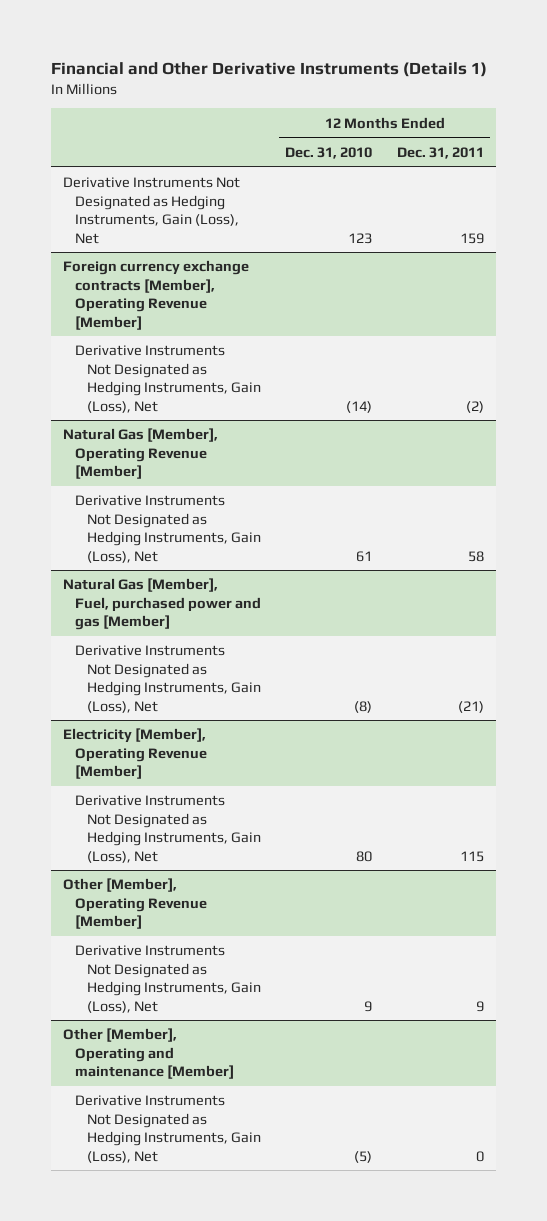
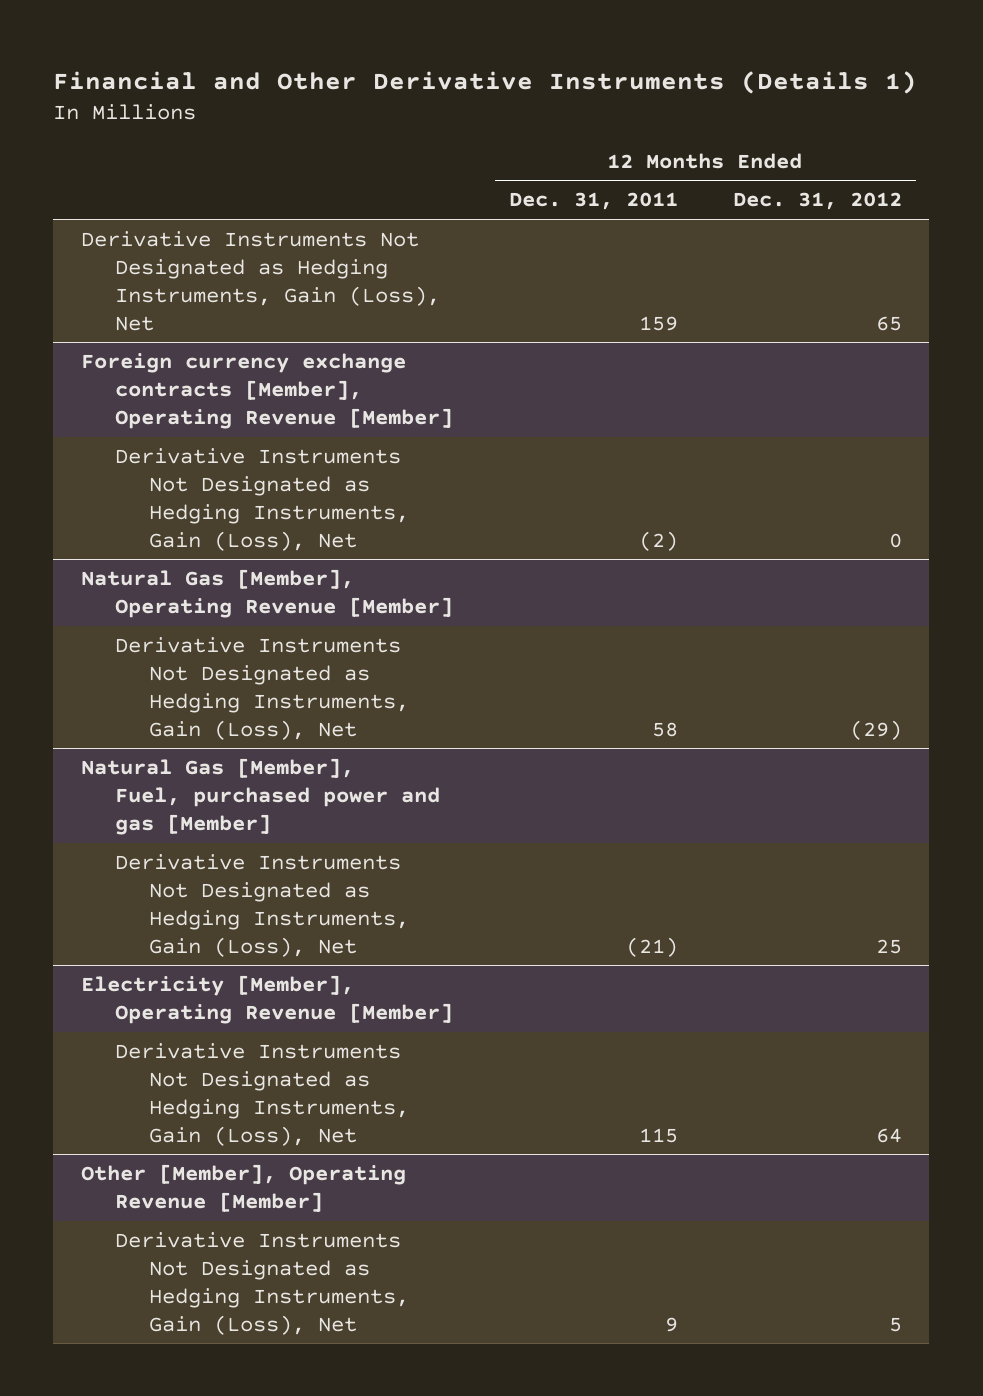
- | 12 Months Ended Dec. 31, 2010 | 12 Months Ended Dec. 31, 2011
+ | 12 Months Ended Dec. 31, 2011 | 12 Months Ended Dec. 31, 2012
- Other [Member], Operating and maintenance [Member]
- Derivative Instruments Not Designated as Hedging Instruments, Gain (Loss), Net | (5) | 0

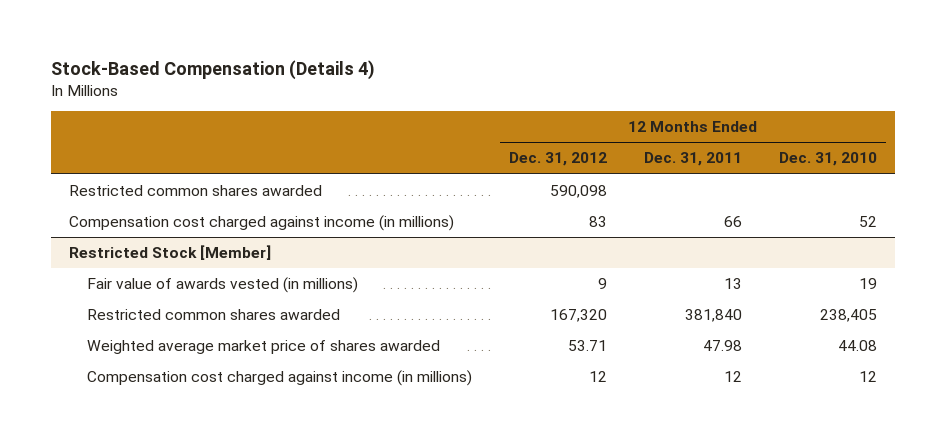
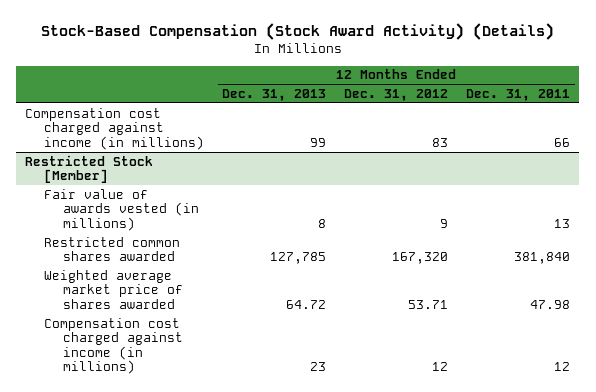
- Stock-Based Compensation (Details 4)
+ Stock-Based Compensation (Stock Award Activity) (Details)
- | 12 Months Ended Dec. 31, 2012 | 12 Months Ended Dec. 31, 2011 | 12 Months Ended Dec. 31, 2010
+ | 12 Months Ended Dec. 31, 2013 | 12 Months Ended Dec. 31, 2012 | 12 Months Ended Dec. 31, 2011
- Restricted common shares awarded | 590,098 | |

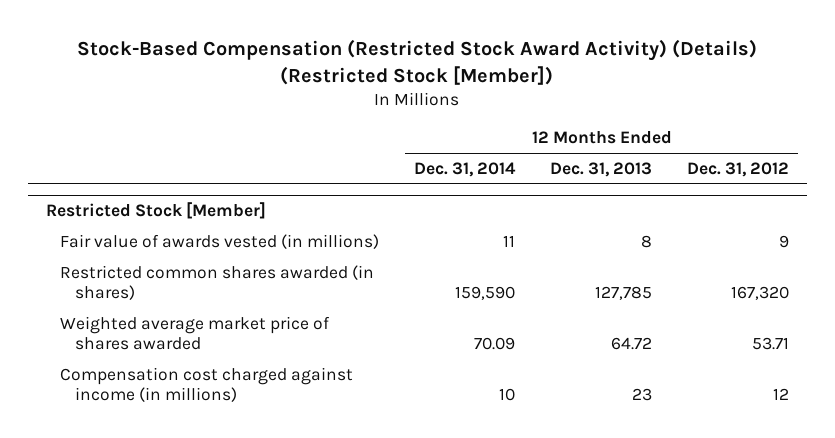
- Stock-Based Compensation (Stock Award Activity) (Details)
+ Stock-Based Compensation (Restricted Stock Award Activity) (Details) (Restricted Stock [Member])
- | 12 Months Ended Dec. 31, 2013 | 12 Months Ended Dec. 31, 2012 | 12 Months Ended Dec. 31, 2011
+ | 12 Months Ended Dec. 31, 2014 | 12 Months Ended Dec. 31, 2013 | 12 Months Ended Dec. 31, 2012
- Compensation cost charged against income (in millions) | 99 | 83 | 66
@ Restricted Stock [Member]
- Restricted common shares awarded | 127,785 | 167,320 | 381,840
+ Restricted common shares awarded (in shares) | 159,590 | 127,785 | 167,320

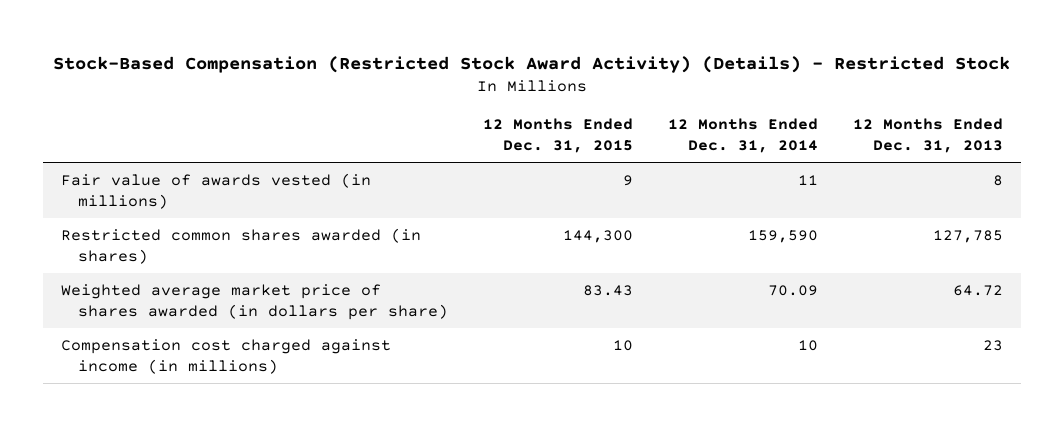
- Stock-Based Compensation (Restricted Stock Award Activity) (Details) (Restricted Stock [Member])
+ Stock-Based Compensation (Restricted Stock Award Activity) (Details) - Restricted Stock
- | 12 Months Ended Dec. 31, 2014 | 12 Months Ended Dec. 31, 2013 | 12 Months Ended Dec. 31, 2012
+ | 12 Months Ended Dec. 31, 2015 | 12 Months Ended Dec. 31, 2014 | 12 Months Ended Dec. 31, 2013
- Restricted Stock [Member]
- Weighted average market price of shares awarded | 70.09 | 64.72 | 53.71
+ Weighted average market price of shares awarded (in dollars per share) | 83.43 | 70.09 | 64.72

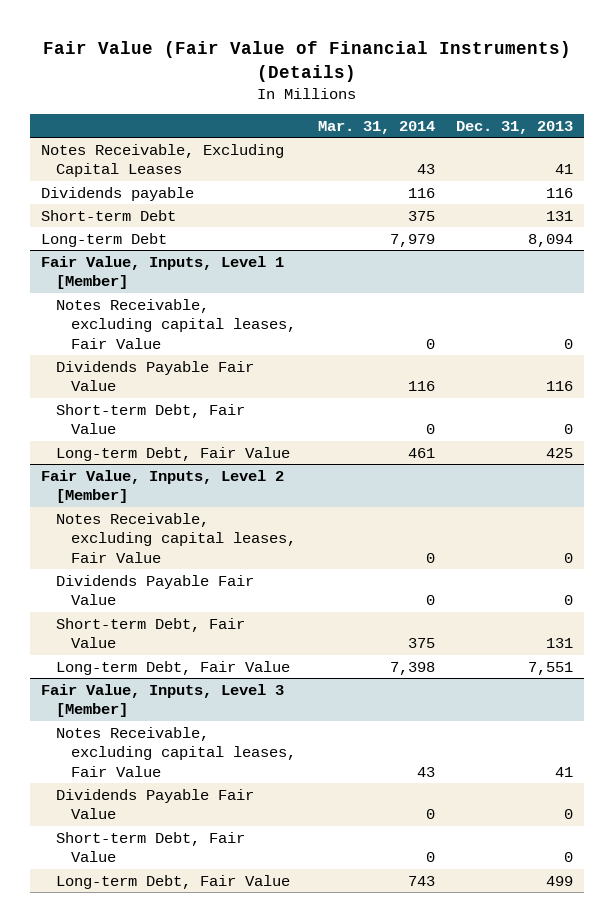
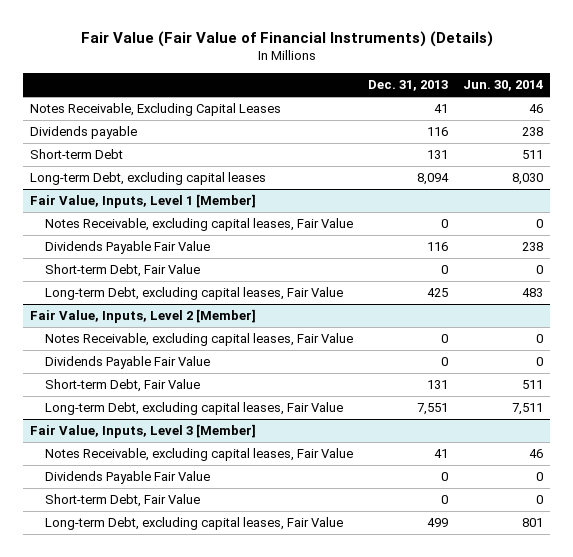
- | Mar. 31, 2014 | Dec. 31, 2013
+ | Dec. 31, 2013 | Jun. 30, 2014
- Long-term Debt | 7,979 | 8,094
+ Long-term Debt, excluding capital leases | 8,094 | 8,030
@ Fair Value, Inputs, Level 1 [Member]
- Long-term Debt, Fair Value | 461 | 425
+ Long-term Debt, excluding capital leases, Fair Value | 425 | 483
@ Fair Value, Inputs, Level 2 [Member]
- Long-term Debt, Fair Value | 7,398 | 7,551
+ Long-term Debt, excluding capital leases, Fair Value | 7,551 | 7,511
@ Fair Value, Inputs, Level 3 [Member]
- Long-term Debt, Fair Value | 743 | 499
+ Long-term Debt, excluding capital leases, Fair Value | 499 | 801

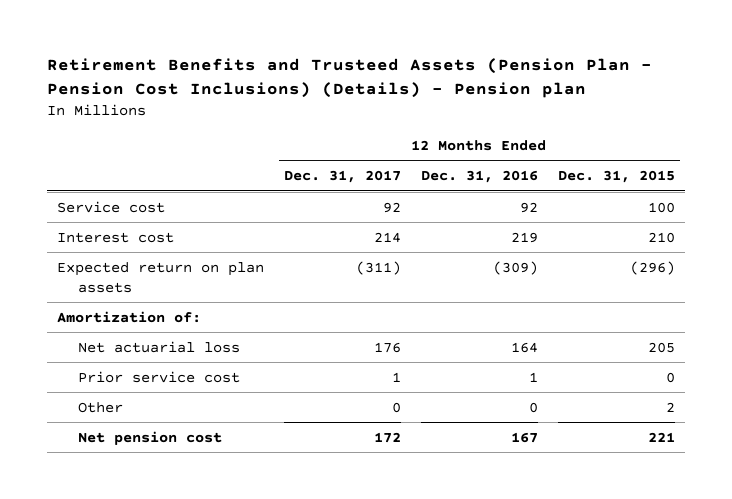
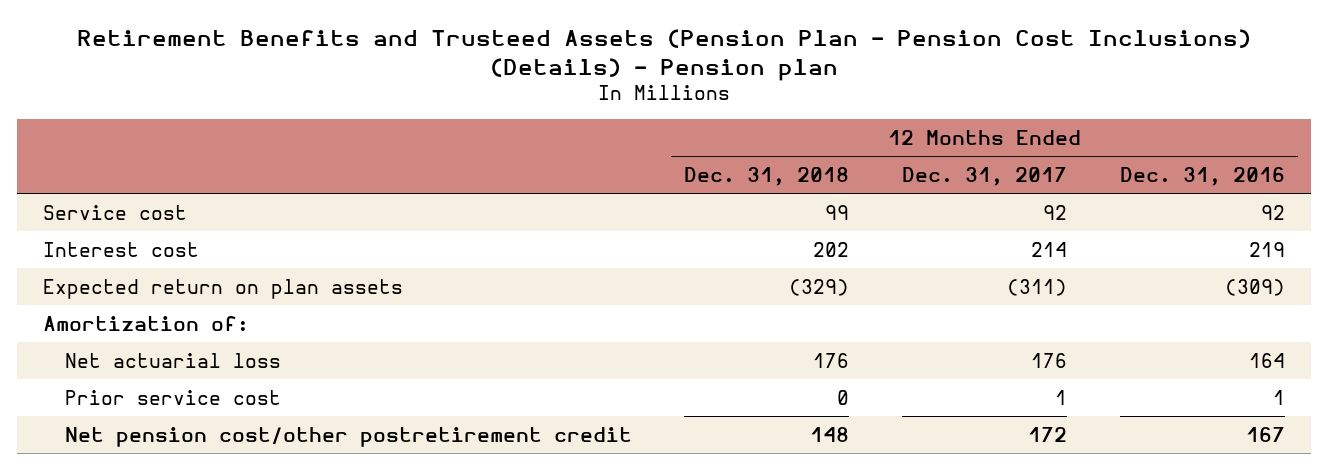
- | 12 Months Ended Dec. 31, 2017 | 12 Months Ended Dec. 31, 2016 | 12 Months Ended Dec. 31, 2015
+ | 12 Months Ended Dec. 31, 2018 | 12 Months Ended Dec. 31, 2017 | 12 Months Ended Dec. 31, 2016
- Other | 0 | 0 | 2
- Net pension cost | 172 | 167 | 221
+ Net pension cost/other postretirement credit | 148 | 172 | 167

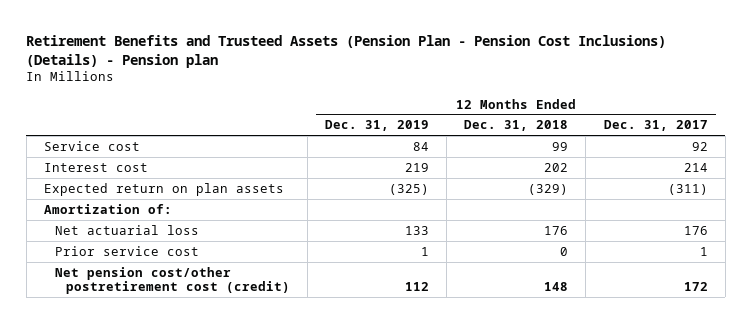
- | 12 Months Ended Dec. 31, 2018 | 12 Months Ended Dec. 31, 2017 | 12 Months Ended Dec. 31, 2016
+ | 12 Months Ended Dec. 31, 2019 | 12 Months Ended Dec. 31, 2018 | 12 Months Ended Dec. 31, 2017
- Net pension cost/other postretirement credit | 148 | 172 | 167
+ Net pension cost/other postretirement cost (credit) | 112 | 148 | 172

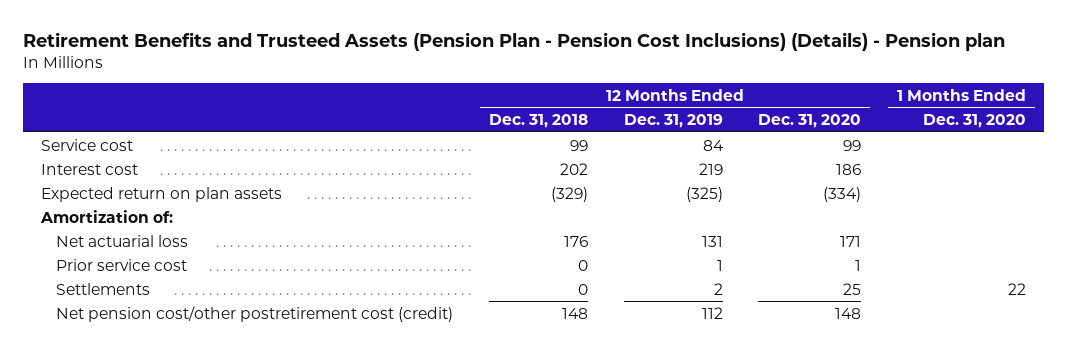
- | 12 Months Ended Dec. 31, 2019 | 12 Months Ended Dec. 31, 2018 | 12 Months Ended Dec. 31, 2017
+ | 12 Months Ended Dec. 31, 2018 | 12 Months Ended Dec. 31, 2019 | 12 Months Ended Dec. 31, 2020 | 1 Months Ended Dec. 31, 2020
- Net actuarial loss | 133 | 176 | 176
+ Net actuarial loss | 176 | 131 | 171 |
+ Settlements | 0 | 2 | 25 | 22

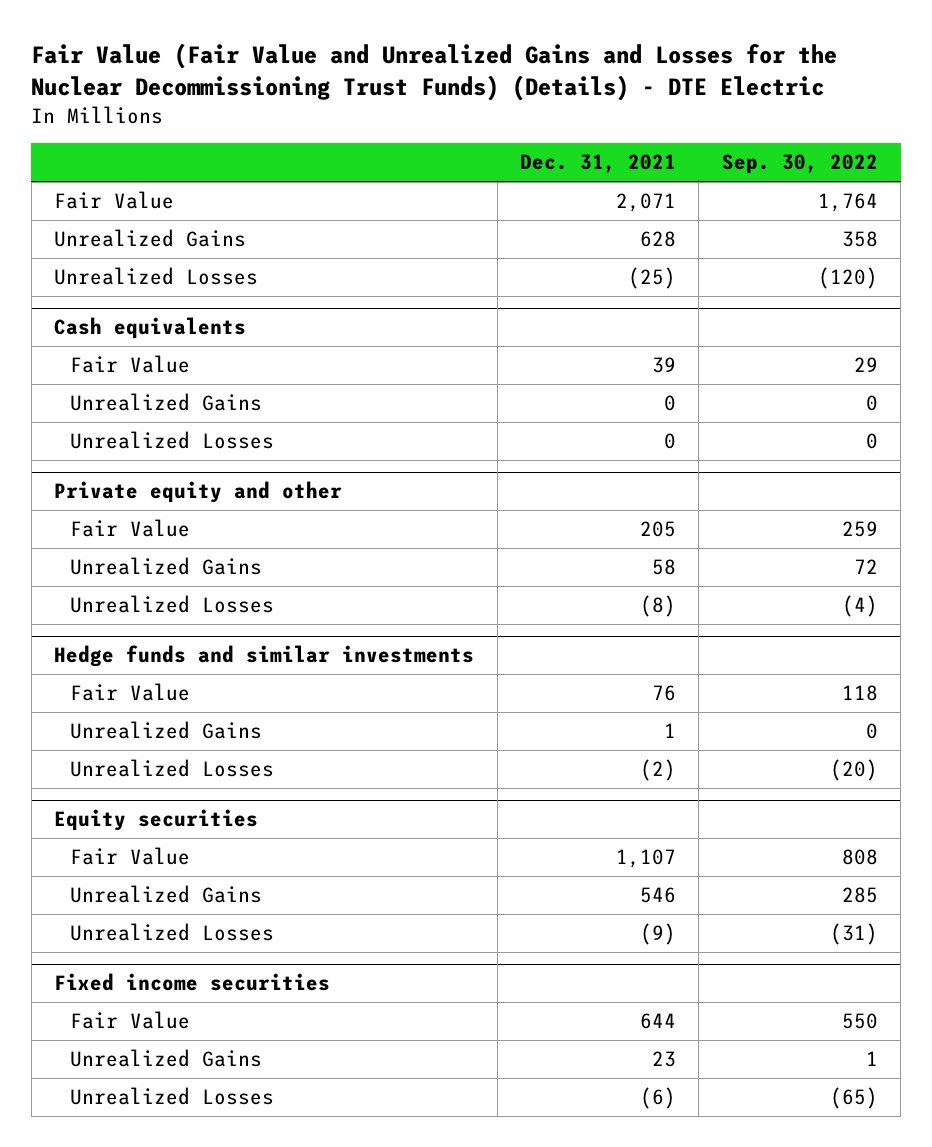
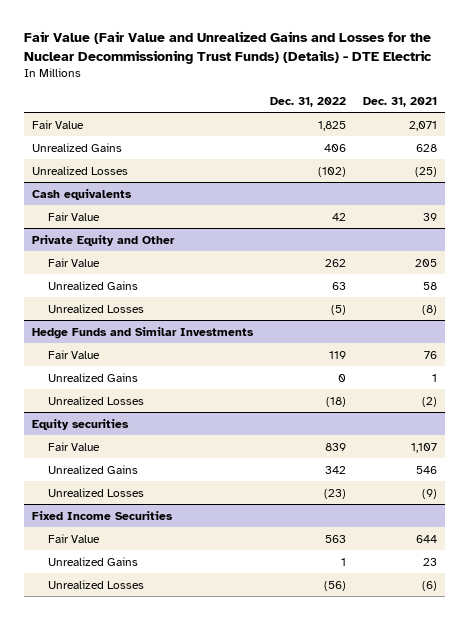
- | Dec. 31, 2021 | Sep. 30, 2022
+ | Dec. 31, 2022 | Dec. 31, 2021
@ Cash equivalents
- Unrealized Gains | 0 | 0
- Unrealized Losses | 0 | 0
- Private equity and other
+ Private Equity and Other
- Hedge funds and similar investments
+ Hedge Funds and Similar Investments
- Fixed income securities
+ Fixed Income Securities

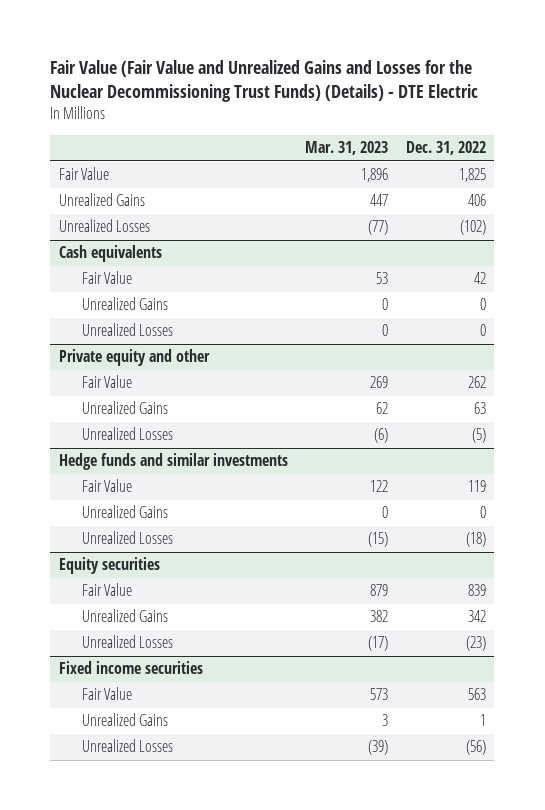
- | Dec. 31, 2022 | Dec. 31, 2021
+ | Mar. 31, 2023 | Dec. 31, 2022
- Private Equity and Other
@ Cash equivalents
+ Unrealized Gains | 0 | 0
+ Unrealized Losses | 0 | 0
+ Private equity and other
- Hedge Funds and Similar Investments
+ Hedge funds and similar investments
- Fixed Income Securities
+ Fixed income securities

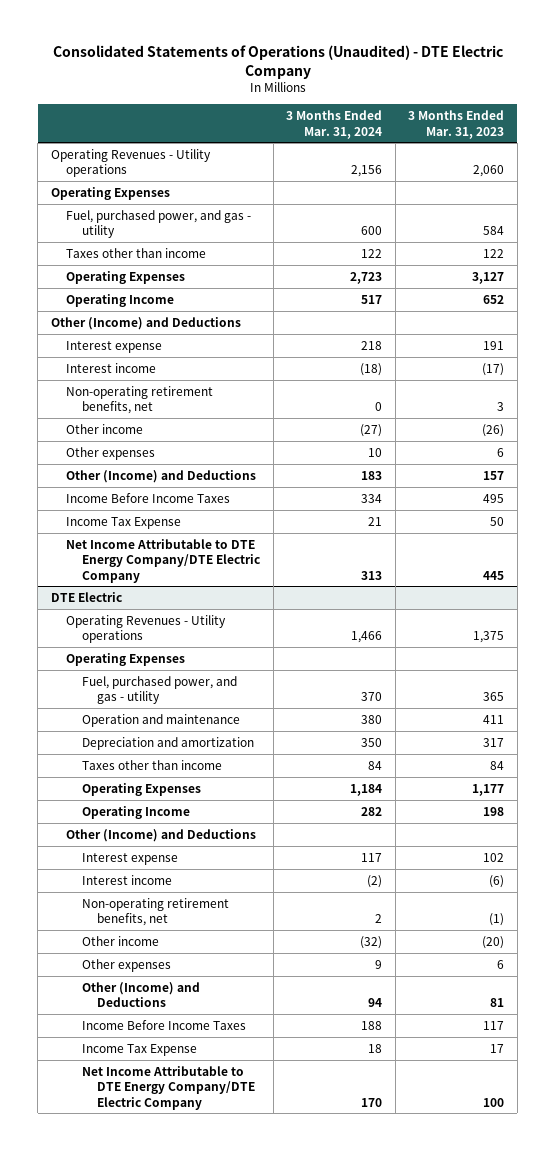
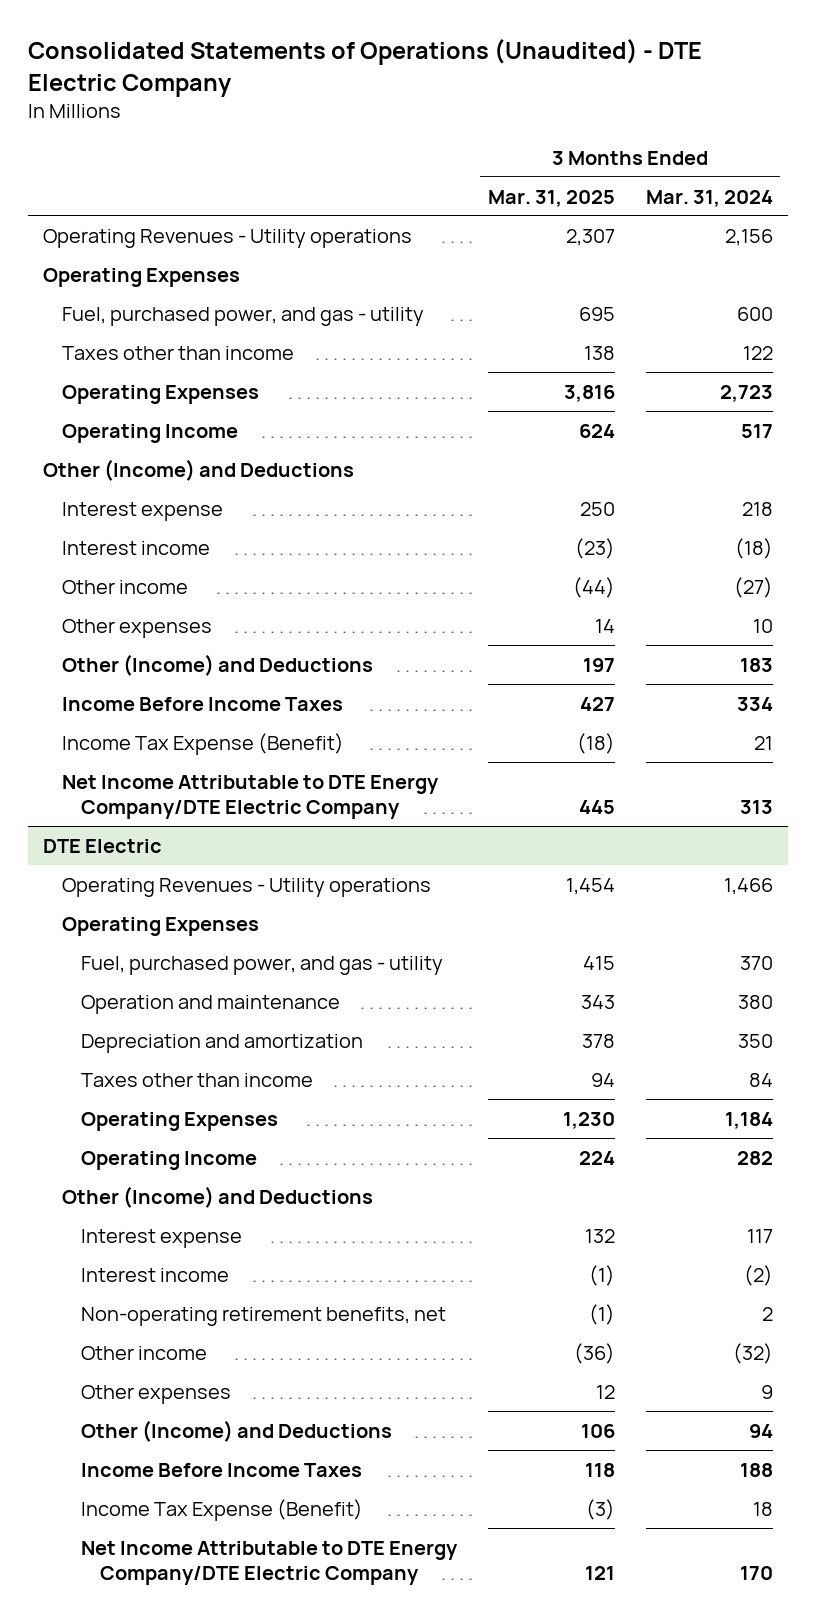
- | 3 Months Ended Mar. 31, 2024 | 3 Months Ended Mar. 31, 2023
+ | 3 Months Ended Mar. 31, 2025 | 3 Months Ended Mar. 31, 2024
- Non-operating retirement benefits, net | 0 | 3
- Income Tax Expense | 21 | 50
+ Income Tax Expense (Benefit) | (18) | 21
@ DTE Electric
- Income Tax Expense | 18 | 17
+ Income Tax Expense (Benefit) | (3) | 18

